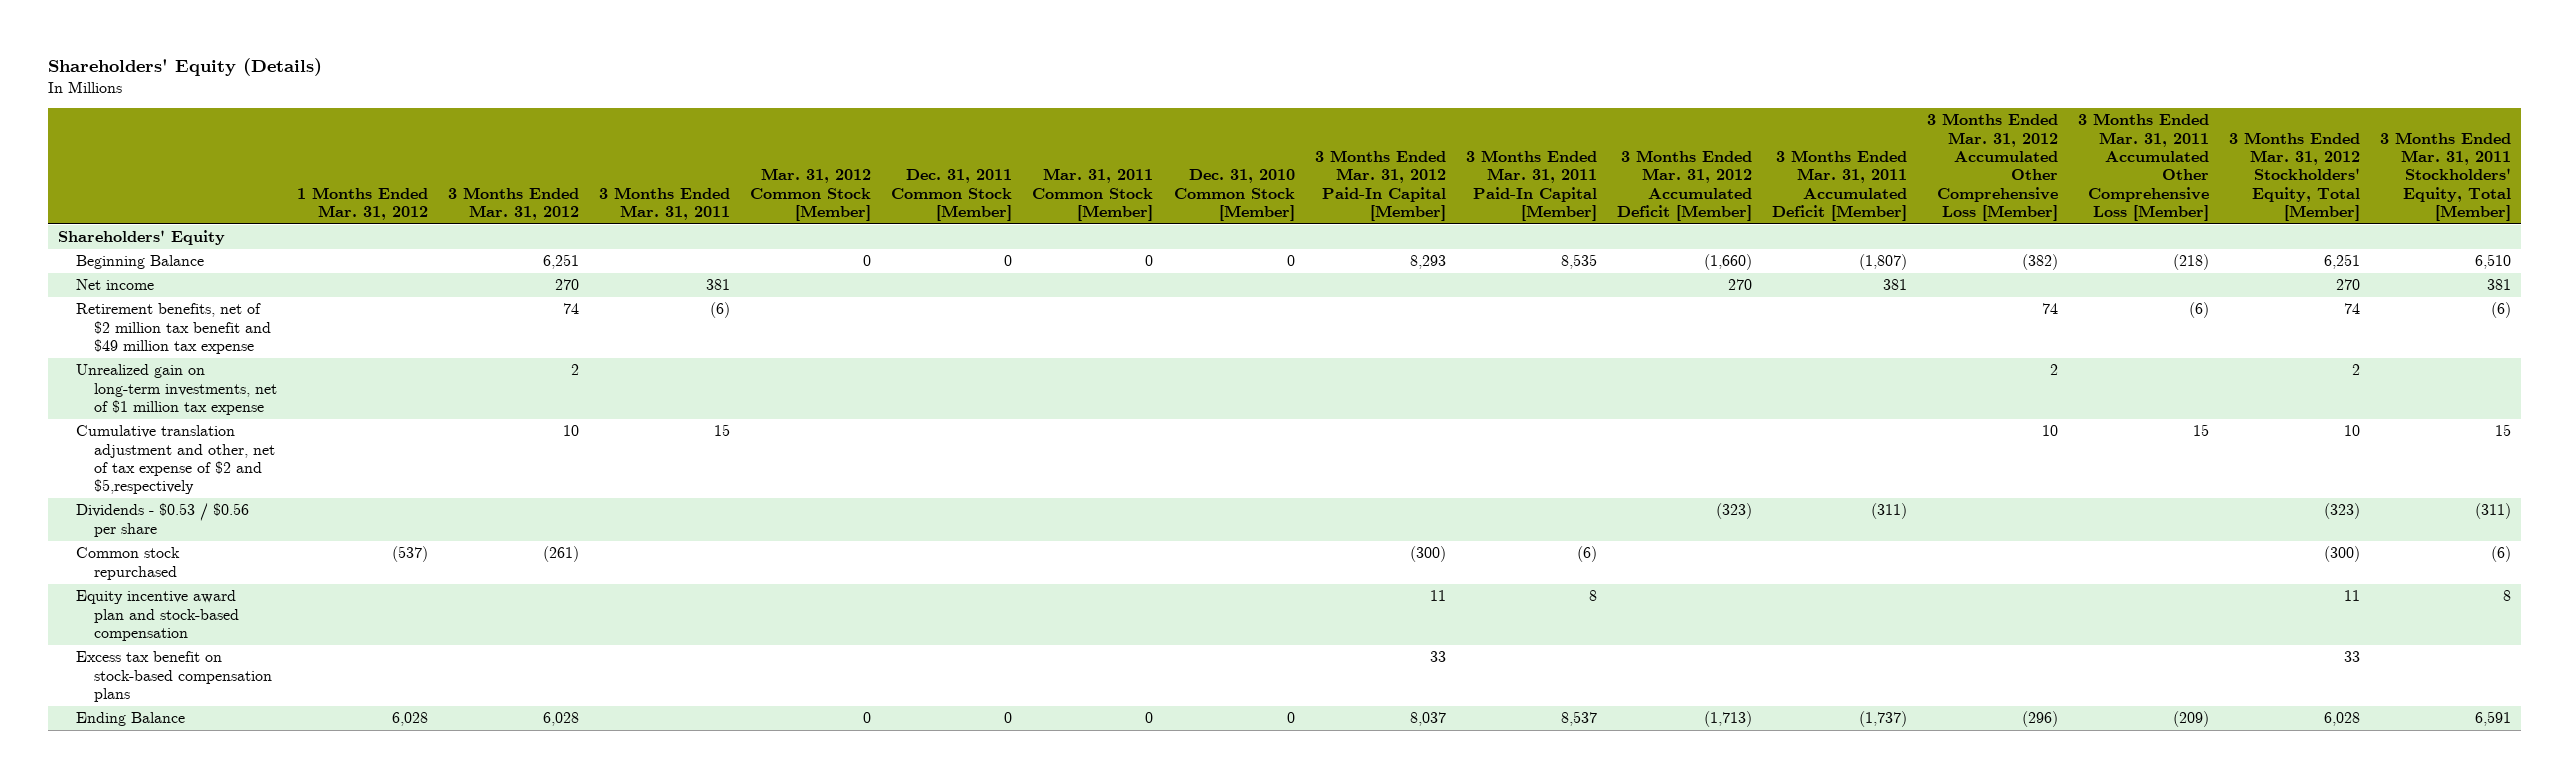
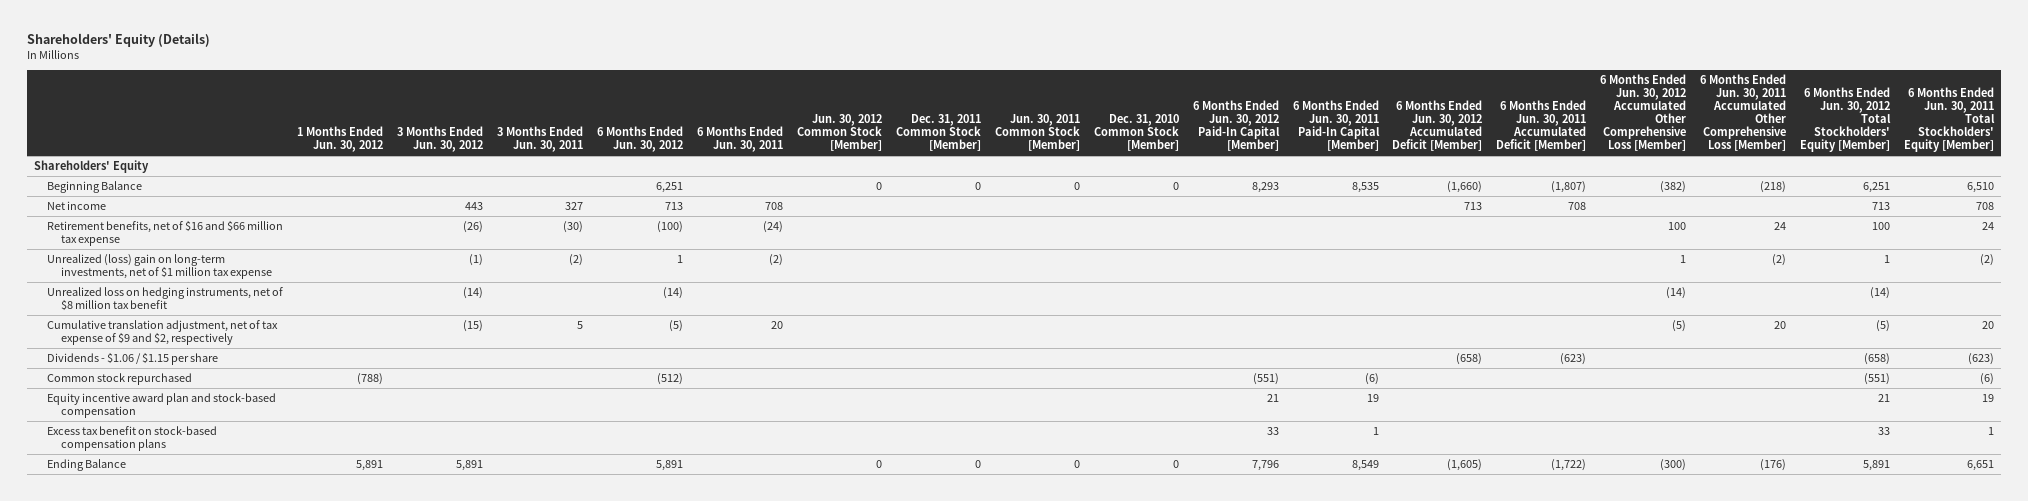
- | 1 Months Ended Mar. 31, 2012 | 3 Months Ended Mar. 31, 2012 | 3 Months Ended Mar. 31, 2011 | Mar. 31, 2012 Common Stock [Member] | Dec. 31, 2011 Common Stock [Member] | Mar. 31, 2011 Common Stock [Member] | Dec. 31, 2010 Common Stock [Member] | 3 Months Ended Mar. 31, 2012 Paid-In Capital [Member] | 3 Months Ended Mar. 31, 2011 Paid-In Capital [Member] | 3 Months Ended Mar. 31, 2012 Accumulated Deficit [Member] | 3 Months Ended Mar. 31, 2011 Accumulated Deficit [Member] | 3 Months Ended Mar. 31, 2012 Accumulated Other Comprehensive Loss [Member] | 3 Months Ended Mar. 31, 2011 Accumulated Other Comprehensive Loss [Member] | 3 Months Ended Mar. 31, 2012 Stockholders' Equity, Total [Member] | 3 Months Ended Mar. 31, 2011 Stockholders' Equity, Total [Member]
+ | 1 Months Ended Jun. 30, 2012 | 3 Months Ended Jun. 30, 2012 | 3 Months Ended Jun. 30, 2011 | 6 Months Ended Jun. 30, 2012 | 6 Months Ended Jun. 30, 2011 | Jun. 30, 2012 Common Stock [Member] | Dec. 31, 2011 Common Stock [Member] | Jun. 30, 2011 Common Stock [Member] | Dec. 31, 2010 Common Stock [Member] | 6 Months Ended Jun. 30, 2012 Paid-In Capital [Member] | 6 Months Ended Jun. 30, 2011 Paid-In Capital [Member] | 6 Months Ended Jun. 30, 2012 Accumulated Deficit [Member] | 6 Months Ended Jun. 30, 2011 Accumulated Deficit [Member] | 6 Months Ended Jun. 30, 2012 Accumulated Other Comprehensive Loss [Member] | 6 Months Ended Jun. 30, 2011 Accumulated Other Comprehensive Loss [Member] | 6 Months Ended Jun. 30, 2012 Total Stockholders' Equity [Member] | 6 Months Ended Jun. 30, 2011 Total Stockholders' Equity [Member]
- Retirement benefits, net of $2 million tax benefit and $49 million tax expense | | 74 | (6) | | | | | | | | | 74 | (6) | 74 | (6)
- Unrealized gain on long-term investments, net of $1 million tax expense | | 2 | | | | | | | | | | 2 | | 2 |
- Cumulative translation adjustment and other, net of tax expense of $2 and $5,respectively | | 10 | 15 | | | | | | | | | 10 | 15 | 10 | 15
- Dividends - $0.53 / $0.56 per share | | | | | | | | | | (323) | (311) | | | (323) | (311)
+ Retirement benefits, net of $16 and $66 million tax expense | | (26) | (30) | (100) | (24) | | | | | | | | | 100 | 24 | 100 | 24
+ Unrealized (loss) gain on long-term investments, net of $1 million tax expense | | (1) | (2) | 1 | (2) | | | | | | | | | 1 | (2) | 1 | (2)
+ Unrealized loss on hedging instruments, net of $8 million tax benefit | | (14) | | (14) | | | | | | | | | | (14) | | (14) |
+ Cumulative translation adjustment, net of tax expense of $9 and $2, respectively | | (15) | 5 | (5) | 20 | | | | | | | | | (5) | 20 | (5) | 20
+ Dividends - $1.06 / $1.15 per share | | | | | | | | | | | | (658) | (623) | | | (658) | (623)

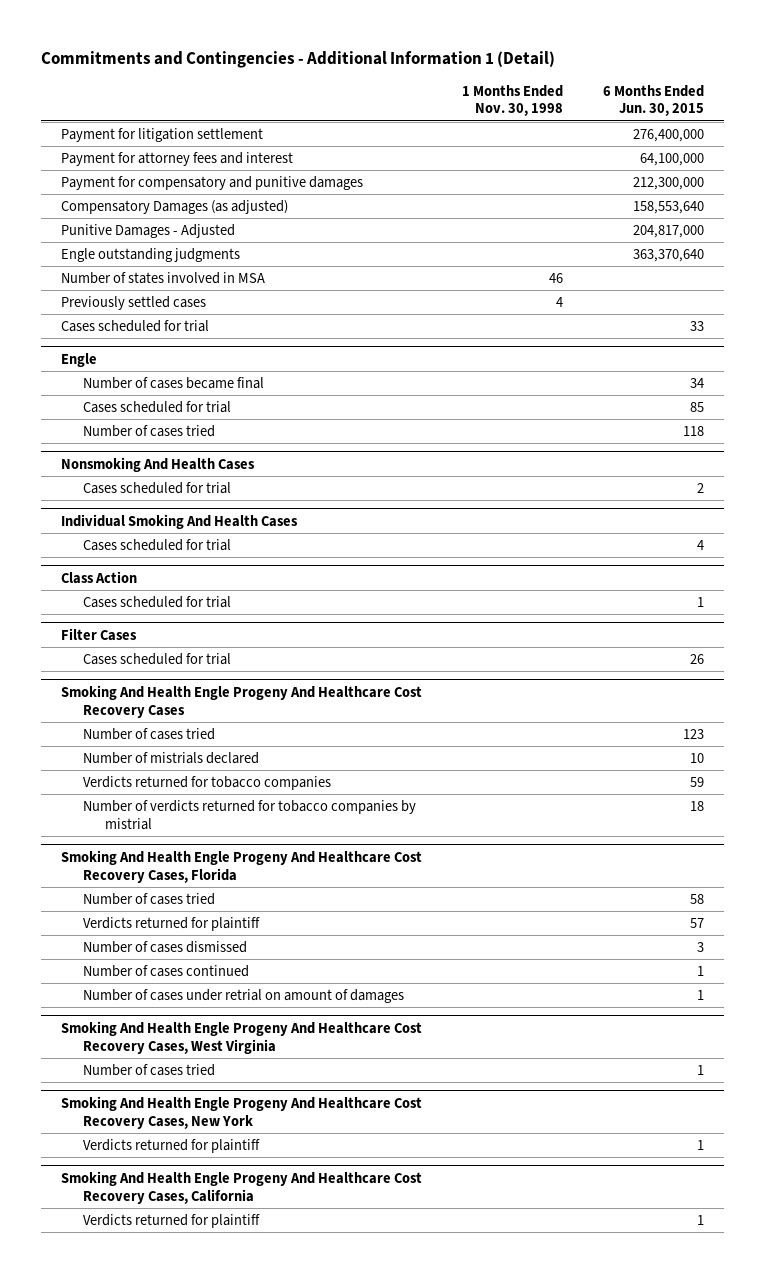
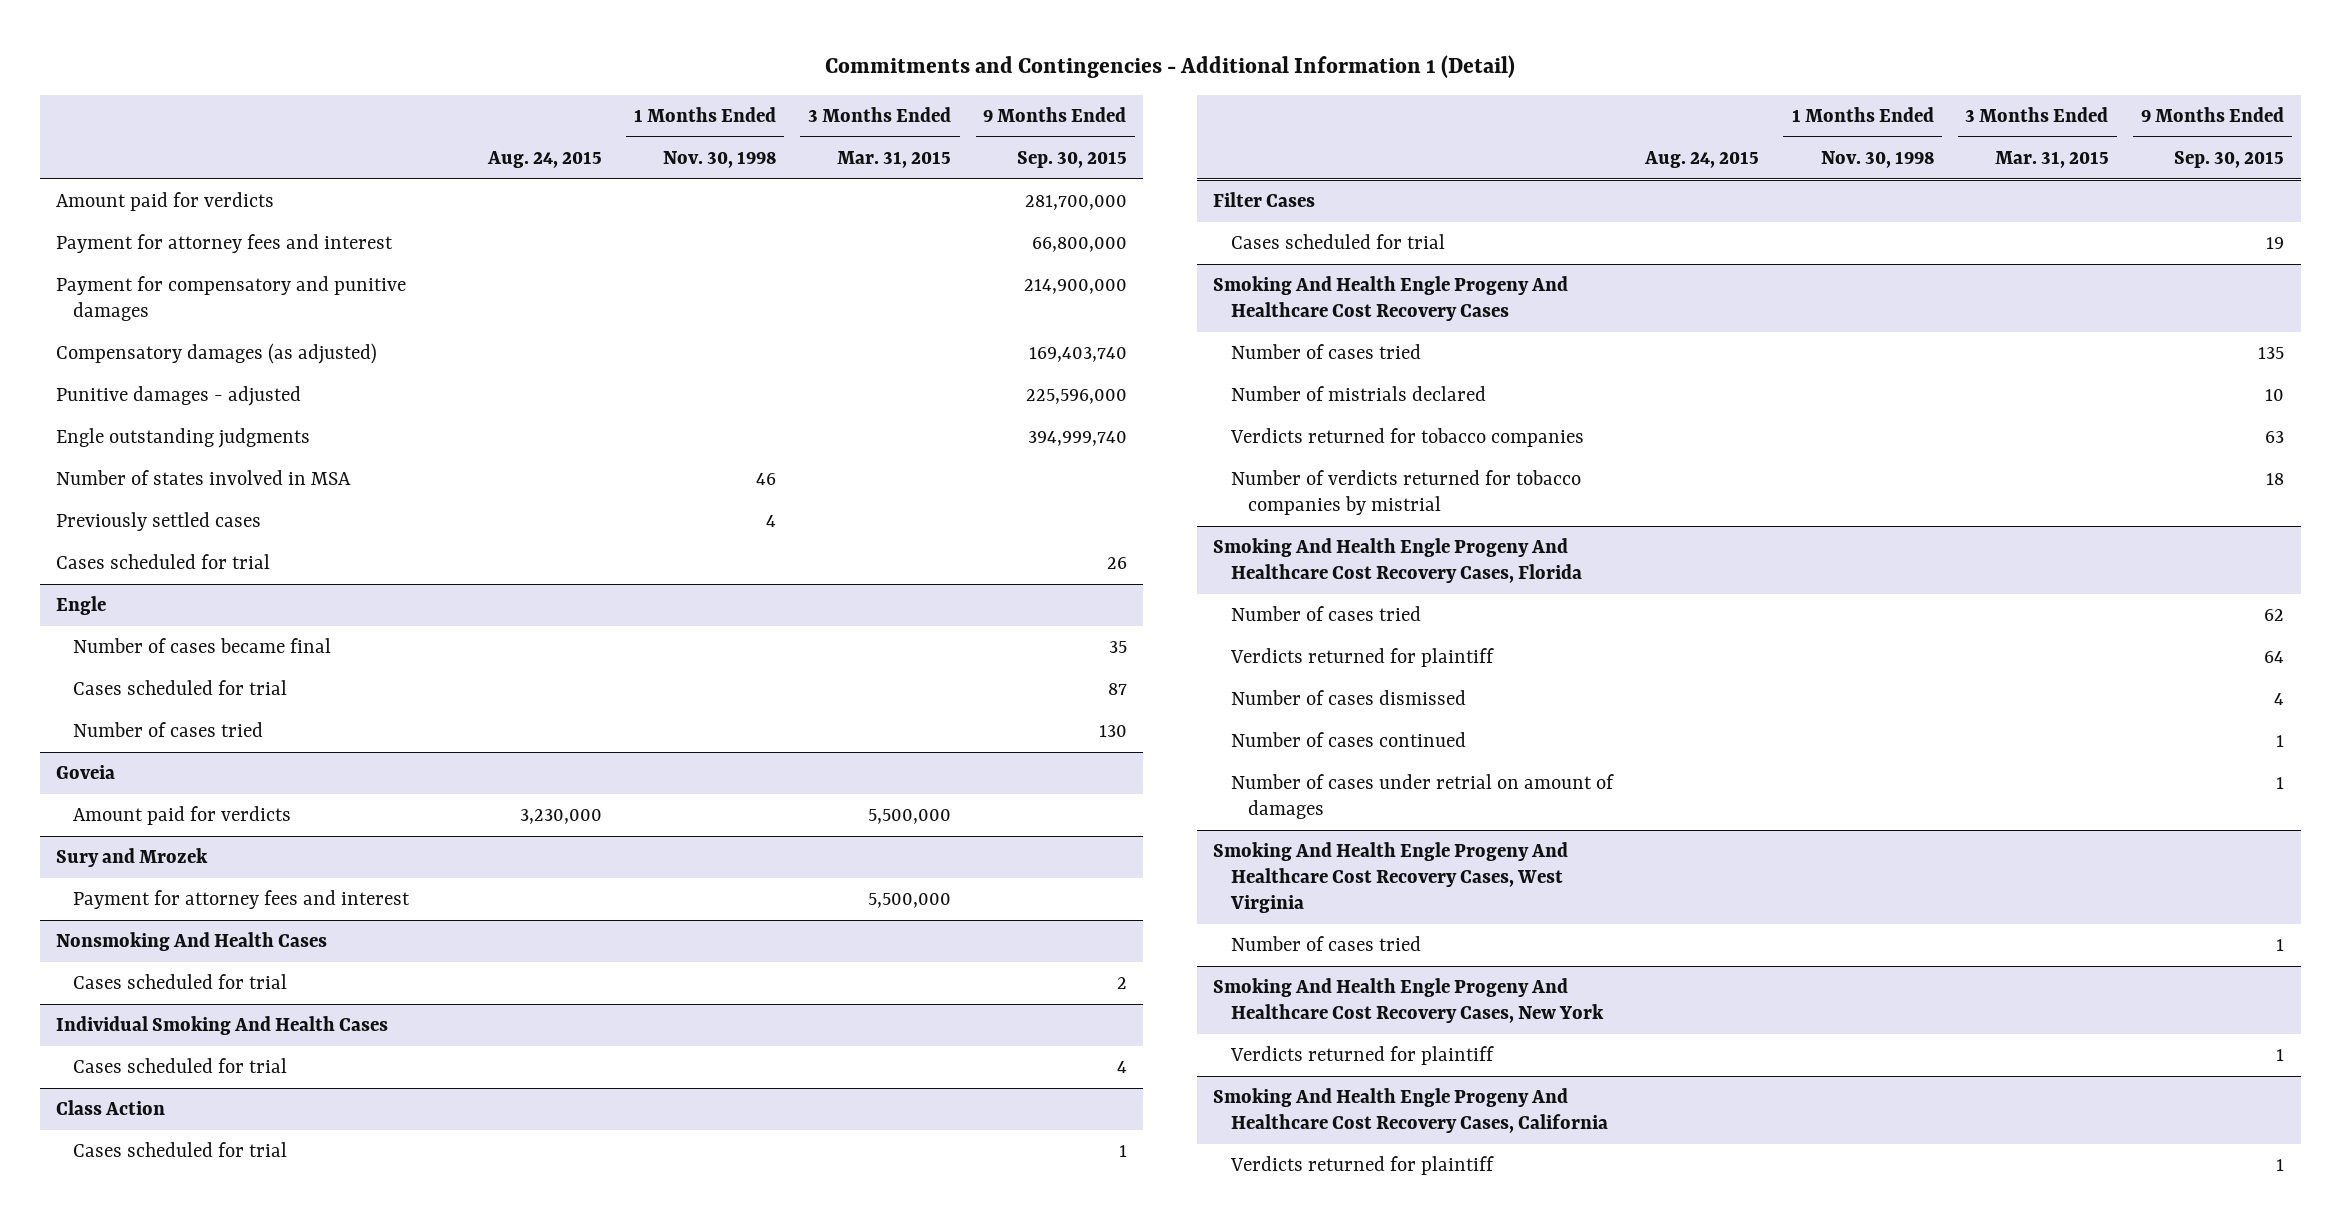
- | 1 Months Ended Nov. 30, 1998 | 6 Months Ended Jun. 30, 2015
+ | Aug. 24, 2015 | 1 Months Ended Nov. 30, 1998 | 3 Months Ended Mar. 31, 2015 | 9 Months Ended Sep. 30, 2015
- Payment for litigation settlement | | 276,400,000
+ Amount paid for verdicts | | | | 281,700,000
- Compensatory Damages (as adjusted) | | 158,553,640
- Punitive Damages - Adjusted | | 204,817,000
+ Compensatory damages (as adjusted) | | | | 169,403,740
+ Punitive damages - adjusted | | | | 225,596,000
+ Goveia
+ Amount paid for verdicts | 3,230,000 | | 5,500,000 |
+ Sury and Mrozek
+ Payment for attorney fees and interest | | | 5,500,000 |

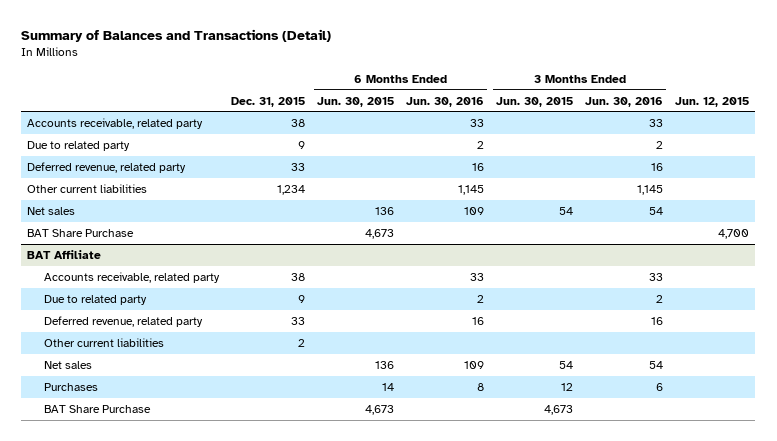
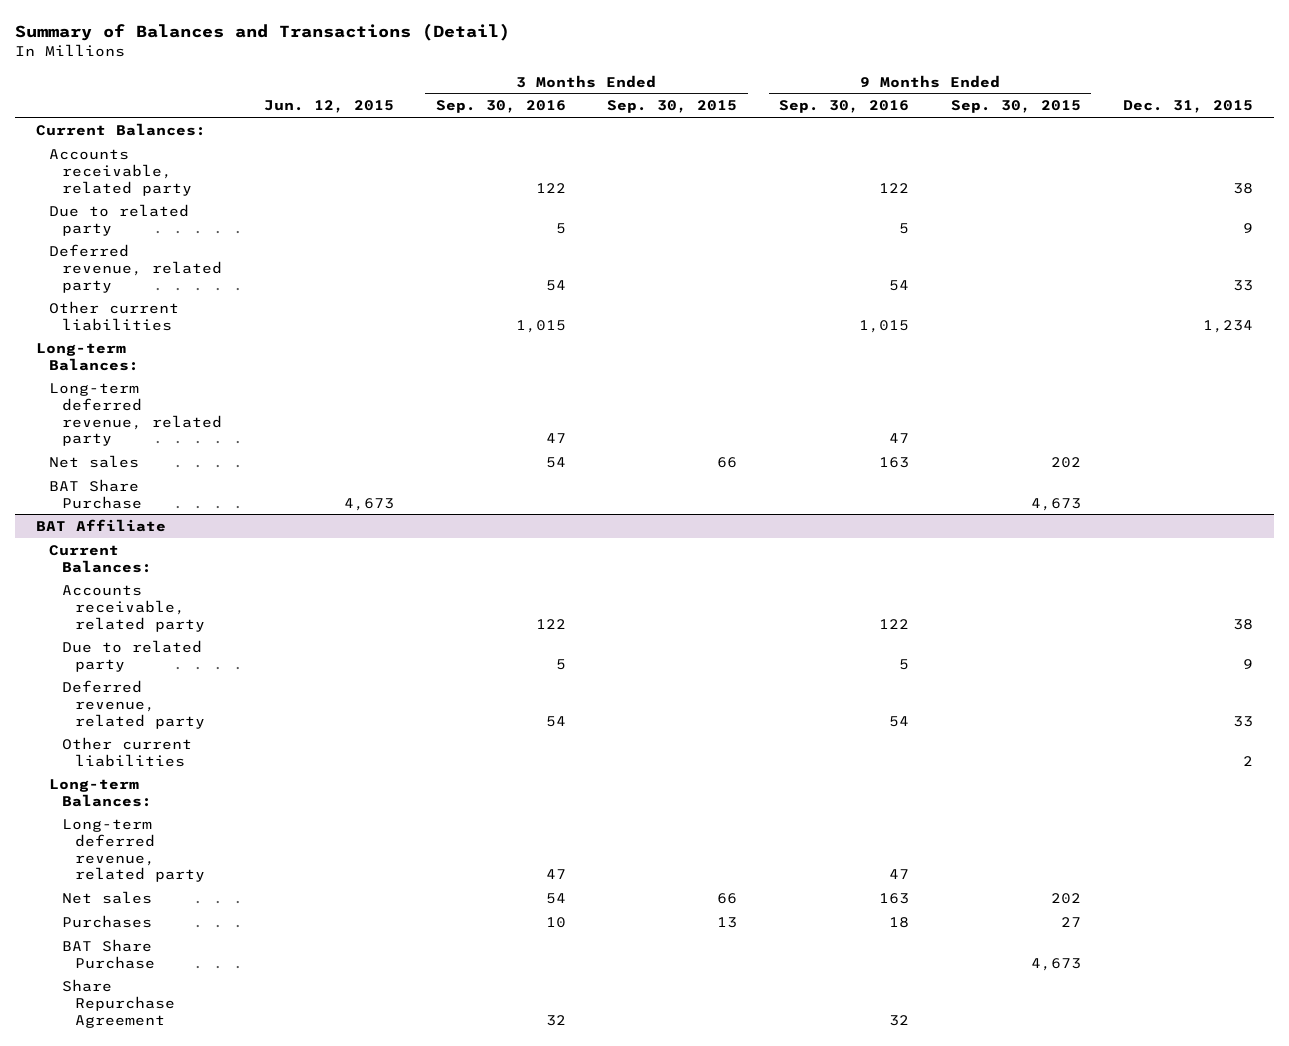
- | Dec. 31, 2015 | 6 Months Ended Jun. 30, 2015 | 6 Months Ended Jun. 30, 2016 | 3 Months Ended Jun. 30, 2015 | 3 Months Ended Jun. 30, 2016 | Jun. 12, 2015
+ | Jun. 12, 2015 | 3 Months Ended Sep. 30, 2016 | 3 Months Ended Sep. 30, 2015 | 9 Months Ended Sep. 30, 2016 | 9 Months Ended Sep. 30, 2015 | Dec. 31, 2015
+ Current Balances:
+ Long-term Balances:
+ Long-term deferred revenue, related party | | 47 | | 47 | |
- BAT Share Purchase | | 4,673 | | | | 4,700
+ BAT Share Purchase | 4,673 | | | | 4,673 |
@ BAT Affiliate
+ Current Balances:
+ Long-term Balances:
+ Long-term deferred revenue, related party | | 47 | | 47 | |
+ Share Repurchase Agreement | | 32 | | 32 | |

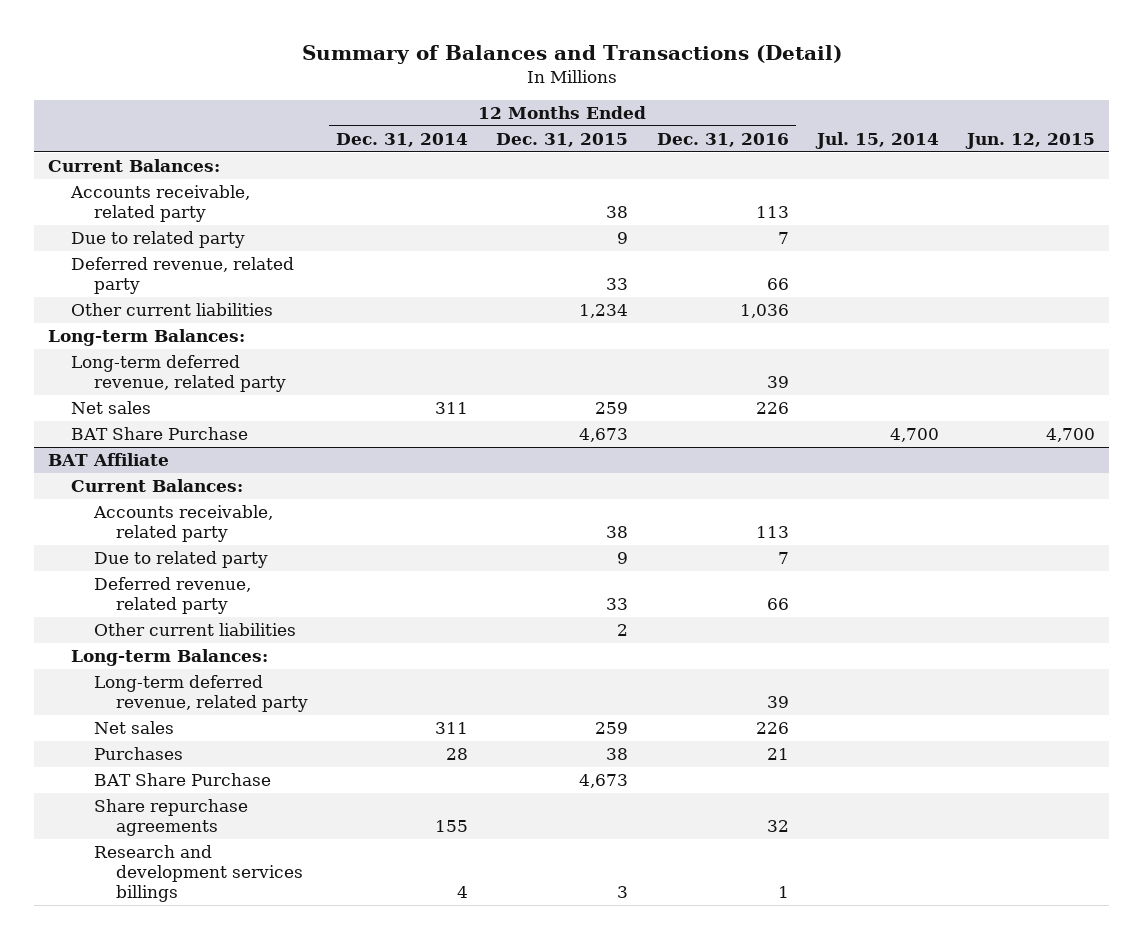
- | Jun. 12, 2015 | 3 Months Ended Sep. 30, 2016 | 3 Months Ended Sep. 30, 2015 | 9 Months Ended Sep. 30, 2016 | 9 Months Ended Sep. 30, 2015 | Dec. 31, 2015
+ | 12 Months Ended Dec. 31, 2014 | 12 Months Ended Dec. 31, 2015 | 12 Months Ended Dec. 31, 2016 | Jul. 15, 2014 | Jun. 12, 2015
- BAT Share Purchase | 4,673 | | | | 4,673 |
+ BAT Share Purchase | | 4,673 | | 4,700 | 4,700
@ BAT Affiliate
- Share Repurchase Agreement | | 32 | | 32 | |
+ Share repurchase agreements | 155 | | 32 | |
+ Research and development services billings | 4 | 3 | 1 | |

